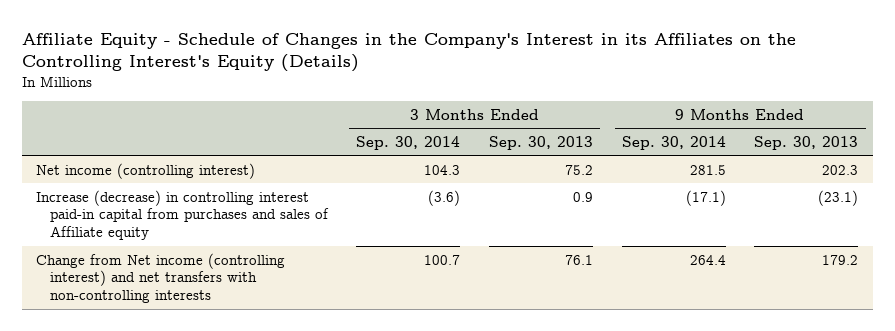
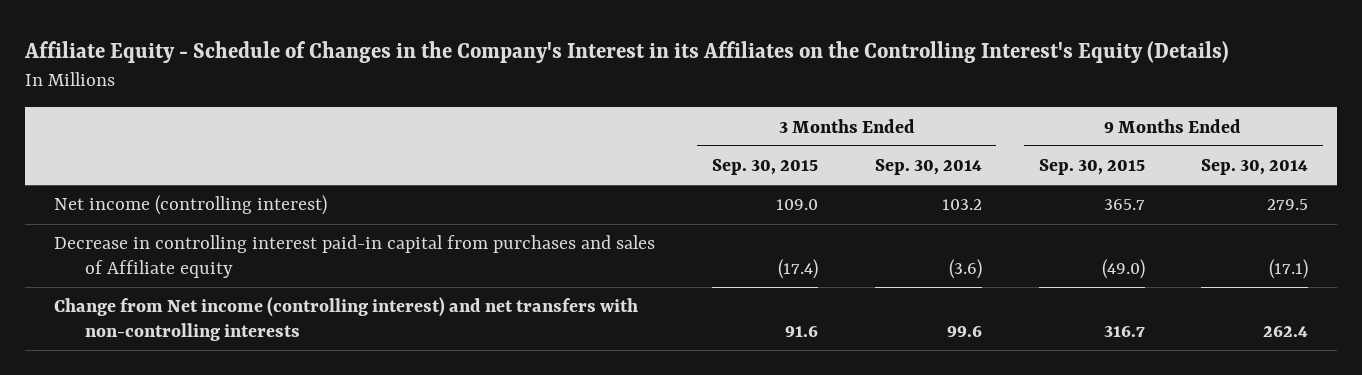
- | 3 Months Ended Sep. 30, 2014 | 3 Months Ended Sep. 30, 2013 | 9 Months Ended Sep. 30, 2014 | 9 Months Ended Sep. 30, 2013
+ | 3 Months Ended Sep. 30, 2015 | 3 Months Ended Sep. 30, 2014 | 9 Months Ended Sep. 30, 2015 | 9 Months Ended Sep. 30, 2014
- Net income (controlling interest) | 104.3 | 75.2 | 281.5 | 202.3
- Increase (decrease) in controlling interest paid-in capital from purchases and sales of Affiliate equity | (3.6) | 0.9 | (17.1) | (23.1)
- Change from Net income (controlling interest) and net transfers with non-controlling interests | 100.7 | 76.1 | 264.4 | 179.2
+ Net income (controlling interest) | 109.0 | 103.2 | 365.7 | 279.5
+ Decrease in controlling interest paid-in capital from purchases and sales of Affiliate equity | (17.4) | (3.6) | (49.0) | (17.1)
+ Change from Net income (controlling interest) and net transfers with non-controlling interests | 91.6 | 99.6 | 316.7 | 262.4

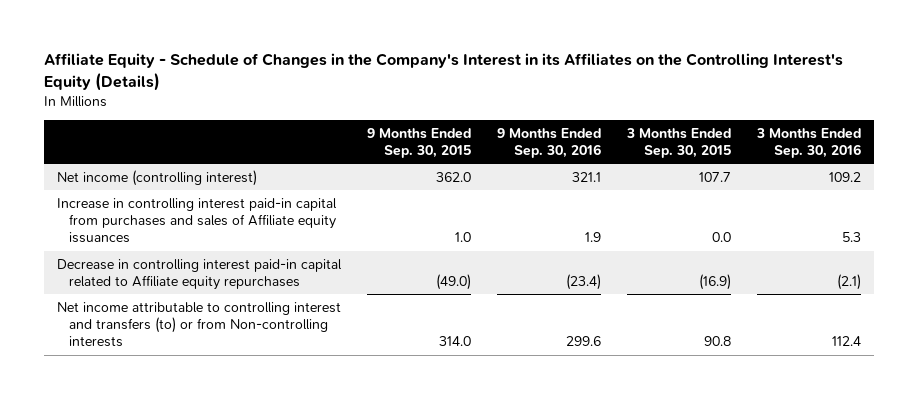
- | 3 Months Ended Sep. 30, 2015 | 3 Months Ended Sep. 30, 2014 | 9 Months Ended Sep. 30, 2015 | 9 Months Ended Sep. 30, 2014
+ | 9 Months Ended Sep. 30, 2015 | 9 Months Ended Sep. 30, 2016 | 3 Months Ended Sep. 30, 2015 | 3 Months Ended Sep. 30, 2016
- Net income (controlling interest) | 109.0 | 103.2 | 365.7 | 279.5
- Decrease in controlling interest paid-in capital from purchases and sales of Affiliate equity | (17.4) | (3.6) | (49.0) | (17.1)
- Change from Net income (controlling interest) and net transfers with non-controlling interests | 91.6 | 99.6 | 316.7 | 262.4
+ Net income (controlling interest) | 362.0 | 321.1 | 107.7 | 109.2
+ Increase in controlling interest paid-in capital from purchases and sales of Affiliate equity issuances | 1.0 | 1.9 | 0.0 | 5.3
+ Decrease in controlling interest paid-in capital related to Affiliate equity repurchases | (49.0) | (23.4) | (16.9) | (2.1)
+ Net income attributable to controlling interest and transfers (to) or from Non-controlling interests | 314.0 | 299.6 | 90.8 | 112.4

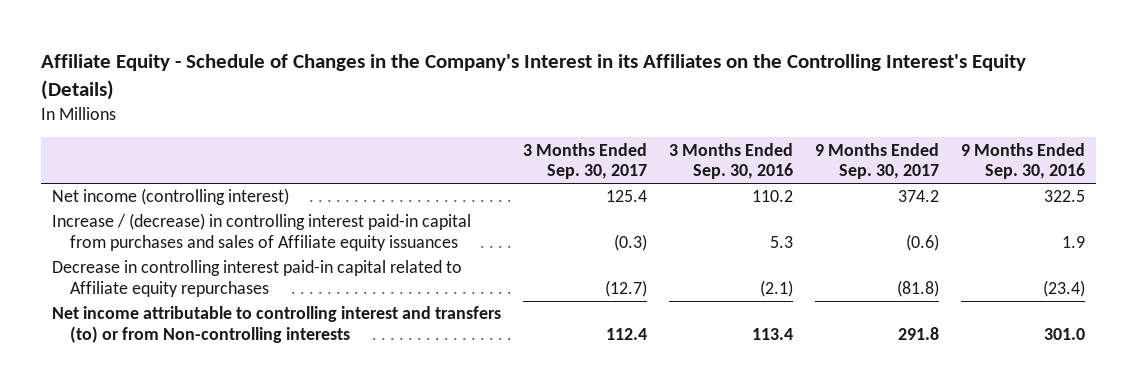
- | 9 Months Ended Sep. 30, 2015 | 9 Months Ended Sep. 30, 2016 | 3 Months Ended Sep. 30, 2015 | 3 Months Ended Sep. 30, 2016
+ | 3 Months Ended Sep. 30, 2017 | 3 Months Ended Sep. 30, 2016 | 9 Months Ended Sep. 30, 2017 | 9 Months Ended Sep. 30, 2016
- Net income (controlling interest) | 362.0 | 321.1 | 107.7 | 109.2
- Increase in controlling interest paid-in capital from purchases and sales of Affiliate equity issuances | 1.0 | 1.9 | 0.0 | 5.3
+ Net income (controlling interest) | 125.4 | 110.2 | 374.2 | 322.5
+ Increase / (decrease) in controlling interest paid-in capital from purchases and sales of Affiliate equity issuances | (0.3) | 5.3 | (0.6) | 1.9
- Net income attributable to controlling interest and transfers (to) or from Non-controlling interests | 314.0 | 299.6 | 90.8 | 112.4
+ Net income attributable to controlling interest and transfers (to) or from Non-controlling interests | 112.4 | 113.4 | 291.8 | 301.0

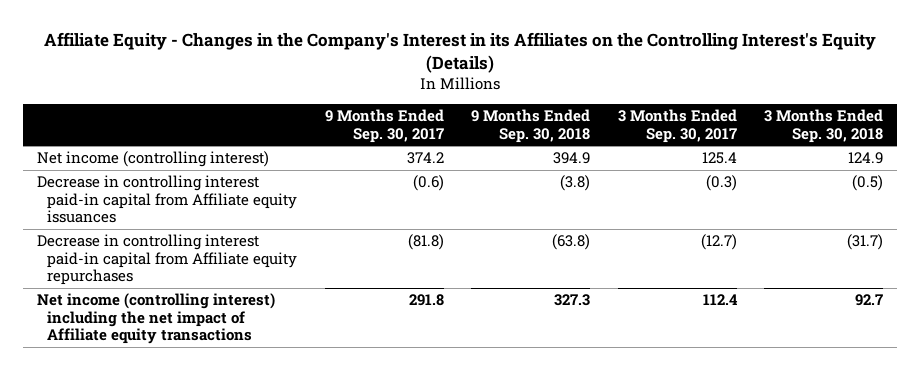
- Affiliate Equity - Schedule of Changes in the Company's Interest in its Affiliates on the Controlling Interest's Equity (Details)
+ Affiliate Equity - Changes in the Company's Interest in its Affiliates on the Controlling Interest's Equity (Details)
- | 3 Months Ended Sep. 30, 2017 | 3 Months Ended Sep. 30, 2016 | 9 Months Ended Sep. 30, 2017 | 9 Months Ended Sep. 30, 2016
+ | 9 Months Ended Sep. 30, 2017 | 9 Months Ended Sep. 30, 2018 | 3 Months Ended Sep. 30, 2017 | 3 Months Ended Sep. 30, 2018
- Increase / (decrease) in controlling interest paid-in capital from purchases and sales of Affiliate equity issuances | (0.3) | 5.3 | (0.6) | 1.9
- Decrease in controlling interest paid-in capital related to Affiliate equity repurchases | (12.7) | (2.1) | (81.8) | (23.4)
- Net income attributable to controlling interest and transfers (to) or from Non-controlling interests | 112.4 | 113.4 | 291.8 | 301.0
+ Decrease in controlling interest paid-in capital from Affiliate equity issuances | (0.6) | (3.8) | (0.3) | (0.5)
+ Decrease in controlling interest paid-in capital from Affiliate equity repurchases | (81.8) | (63.8) | (12.7) | (31.7)
+ Net income (controlling interest) including the net impact of Affiliate equity transactions | 291.8 | 327.3 | 112.4 | 92.7

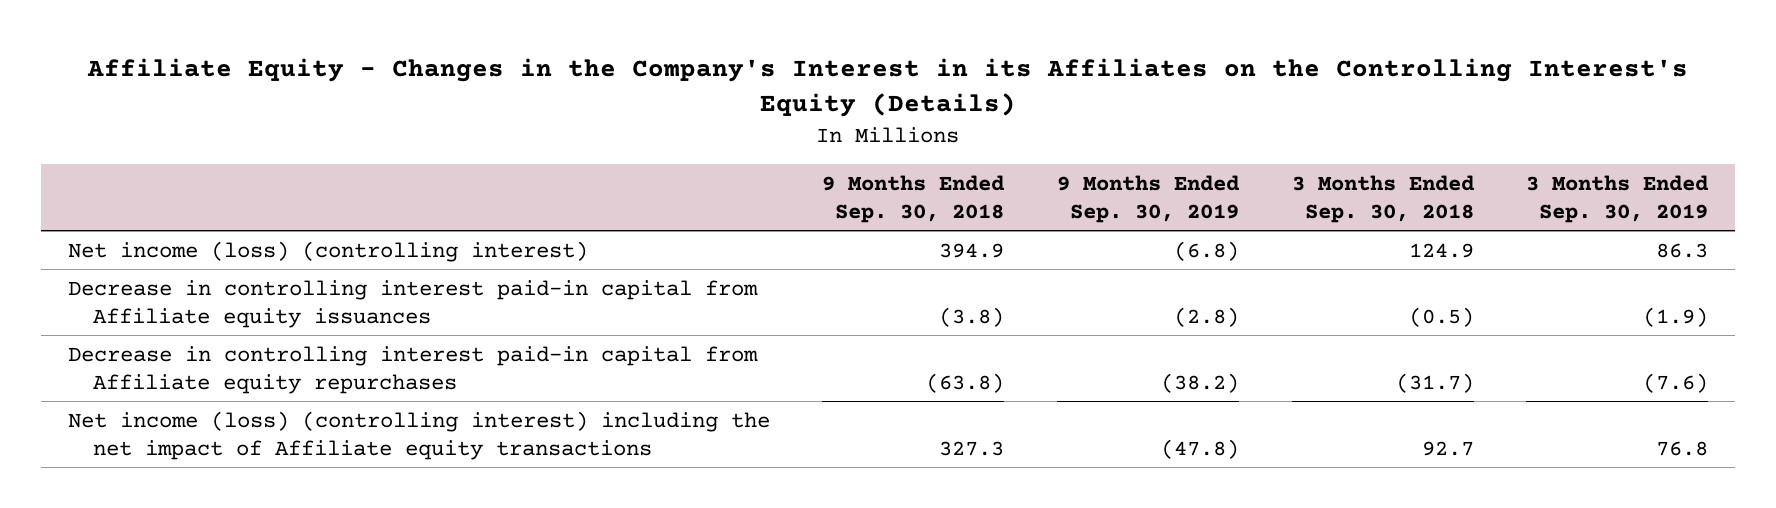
- | 9 Months Ended Sep. 30, 2017 | 9 Months Ended Sep. 30, 2018 | 3 Months Ended Sep. 30, 2017 | 3 Months Ended Sep. 30, 2018
+ | 9 Months Ended Sep. 30, 2018 | 9 Months Ended Sep. 30, 2019 | 3 Months Ended Sep. 30, 2018 | 3 Months Ended Sep. 30, 2019
- Net income (controlling interest) | 374.2 | 394.9 | 125.4 | 124.9
+ Net income (loss) (controlling interest) | 394.9 | (6.8) | 124.9 | 86.3
- Net income (controlling interest) including the net impact of Affiliate equity transactions | 291.8 | 327.3 | 112.4 | 92.7
+ Net income (loss) (controlling interest) including the net impact of Affiliate equity transactions | 327.3 | (47.8) | 92.7 | 76.8

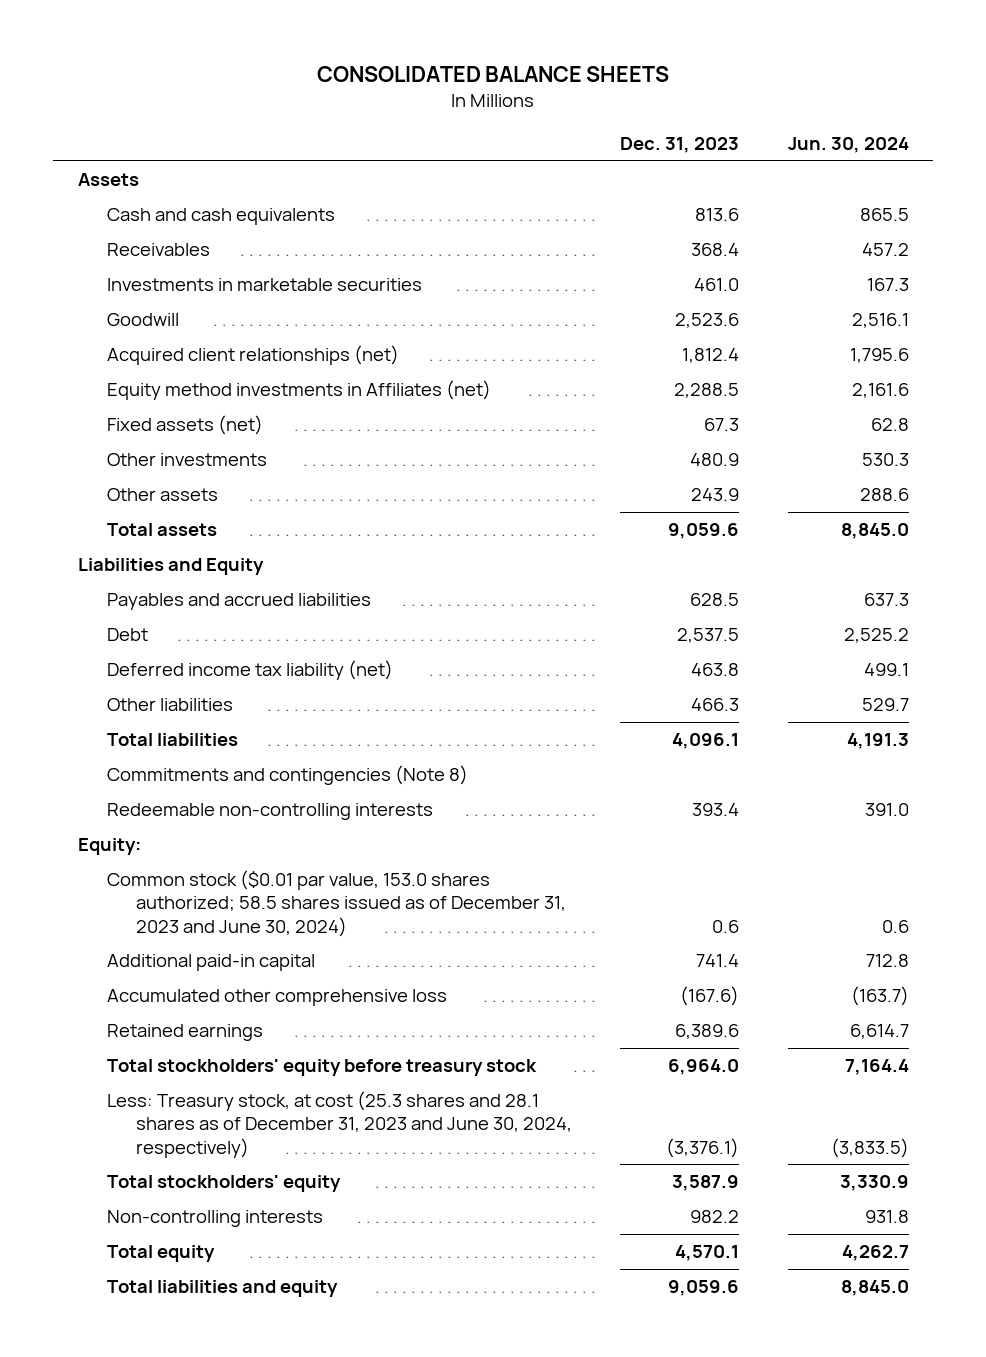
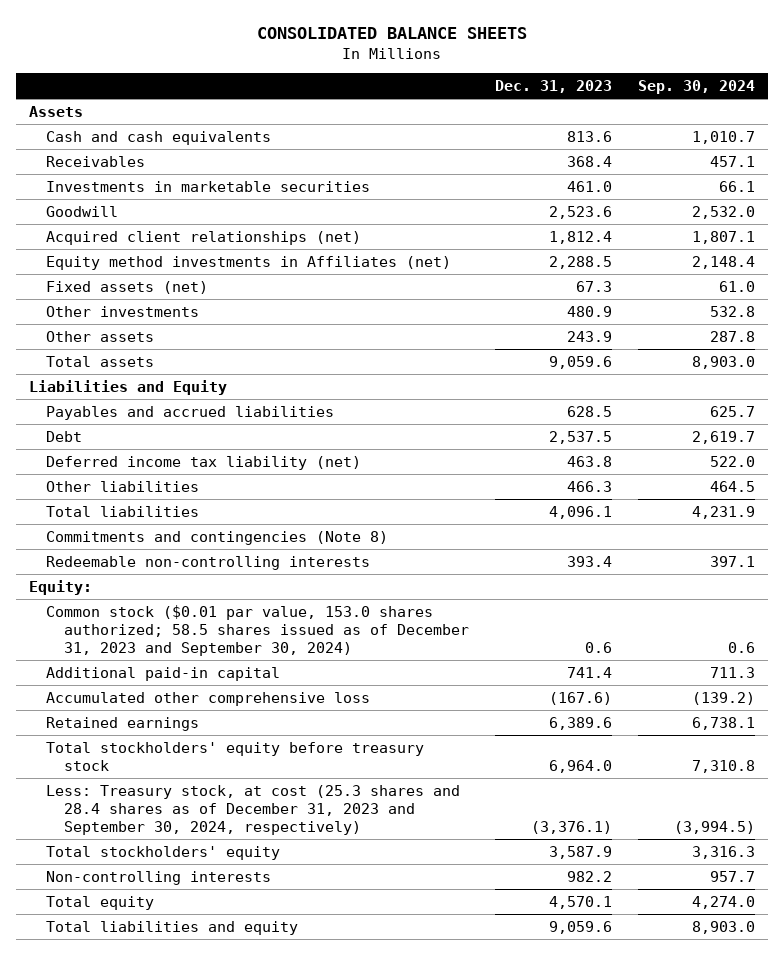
- | Dec. 31, 2023 | Jun. 30, 2024
+ | Dec. 31, 2023 | Sep. 30, 2024
- Common stock ($0.01 par value, 153.0 shares authorized; 58.5 shares issued as of December 31, 2023 and June 30, 2024) | 0.6 | 0.6
+ Common stock ($0.01 par value, 153.0 shares authorized; 58.5 shares issued as of December 31, 2023 and September 30, 2024) | 0.6 | 0.6
- Less: Treasury stock, at cost (25.3 shares and 28.1 shares as of December 31, 2023 and June 30, 2024, respectively) | (3,376.1) | (3,833.5)
+ Less: Treasury stock, at cost (25.3 shares and 28.4 shares as of December 31, 2023 and September 30, 2024, respectively) | (3,376.1) | (3,994.5)

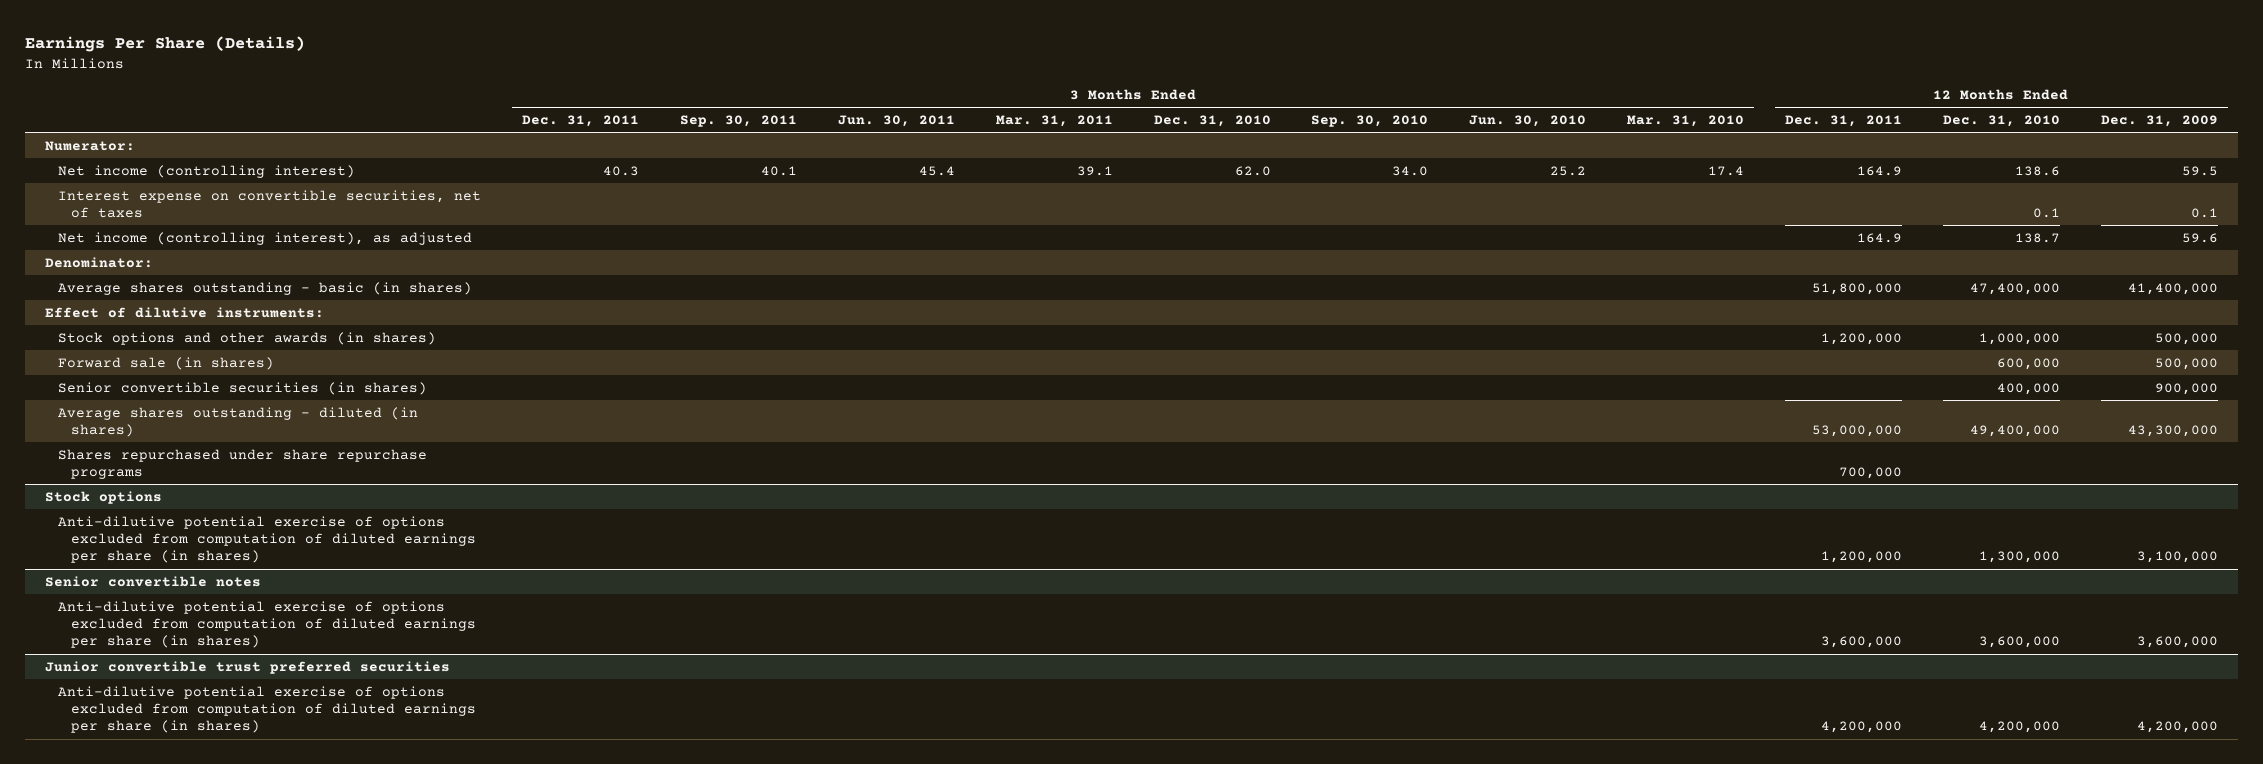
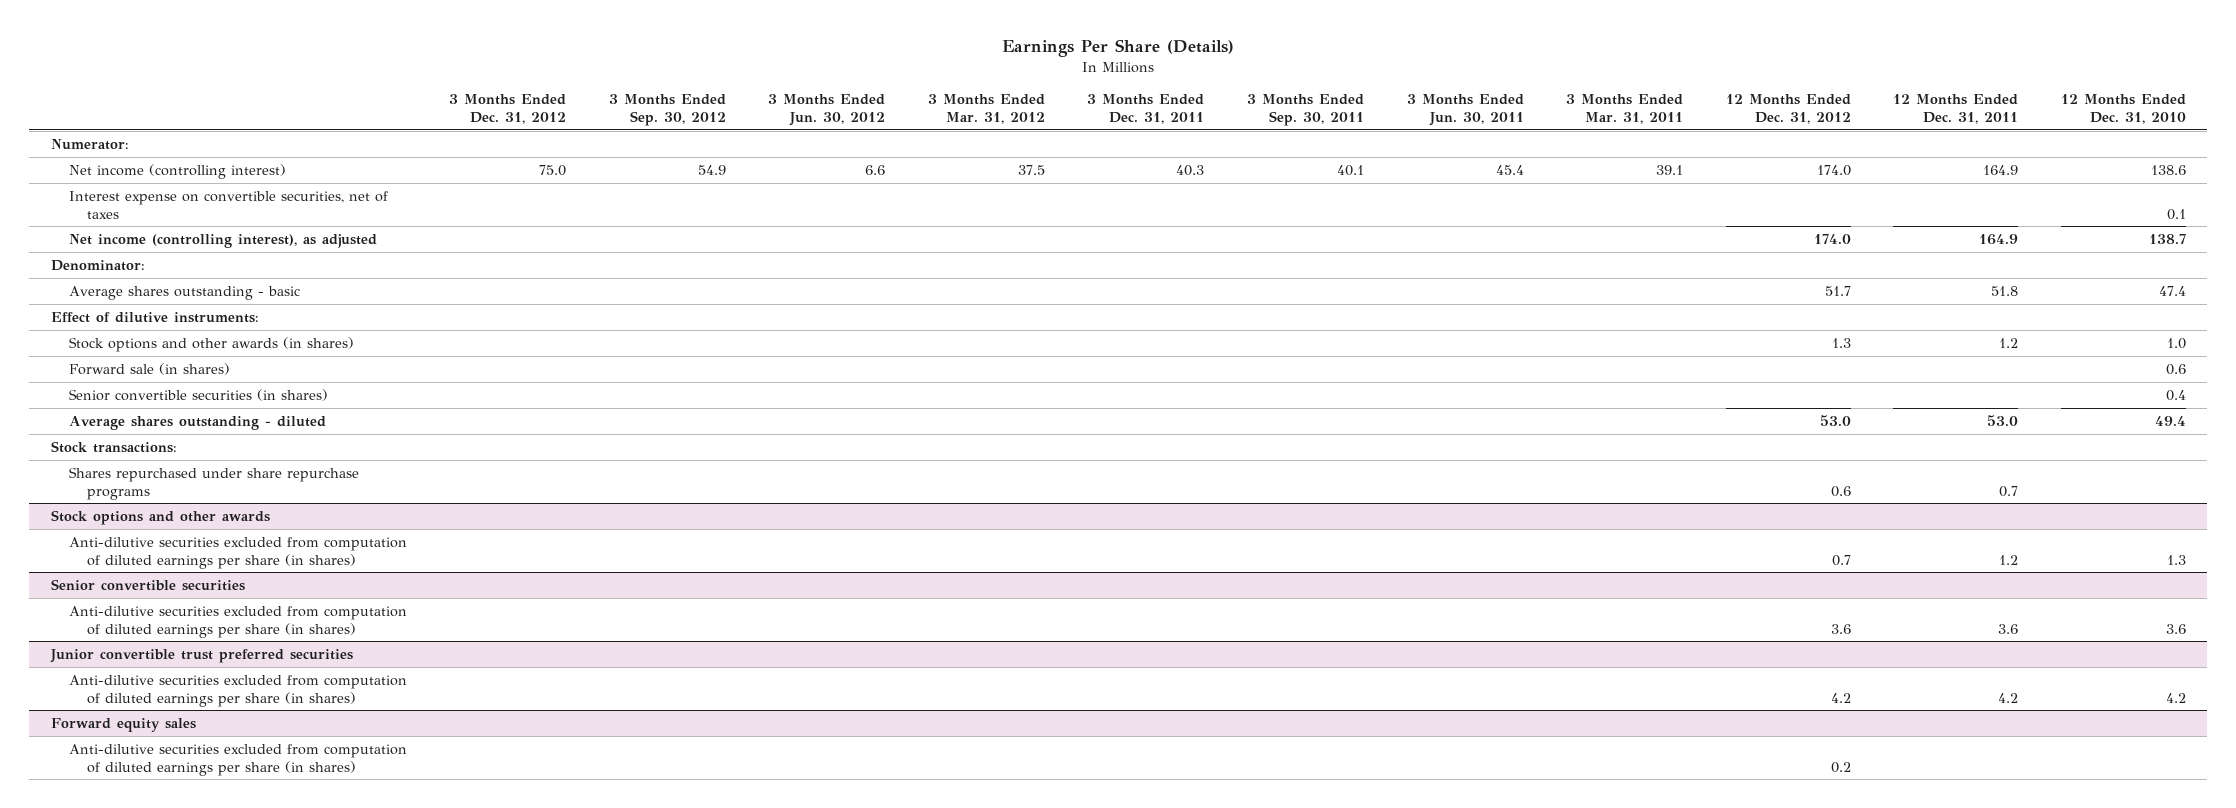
- | 3 Months Ended Dec. 31, 2011 | 3 Months Ended Sep. 30, 2011 | 3 Months Ended Jun. 30, 2011 | 3 Months Ended Mar. 31, 2011 | 3 Months Ended Dec. 31, 2010 | 3 Months Ended Sep. 30, 2010 | 3 Months Ended Jun. 30, 2010 | 3 Months Ended Mar. 31, 2010 | 12 Months Ended Dec. 31, 2011 | 12 Months Ended Dec. 31, 2010 | 12 Months Ended Dec. 31, 2009
+ | 3 Months Ended Dec. 31, 2012 | 3 Months Ended Sep. 30, 2012 | 3 Months Ended Jun. 30, 2012 | 3 Months Ended Mar. 31, 2012 | 3 Months Ended Dec. 31, 2011 | 3 Months Ended Sep. 30, 2011 | 3 Months Ended Jun. 30, 2011 | 3 Months Ended Mar. 31, 2011 | 12 Months Ended Dec. 31, 2012 | 12 Months Ended Dec. 31, 2011 | 12 Months Ended Dec. 31, 2010
- Average shares outstanding - basic (in shares) | | | | | | | | | 51,800,000 | 47,400,000 | 41,400,000
+ Average shares outstanding - basic | | | | | | | | | 51.7 | 51.8 | 47.4
- Stock options and other awards (in shares) | | | | | | | | | 1,200,000 | 1,000,000 | 500,000
- Forward sale (in shares) | | | | | | | | | | 600,000 | 500,000
- Senior convertible securities (in shares) | | | | | | | | | | 400,000 | 900,000
- Average shares outstanding - diluted (in shares) | | | | | | | | | 53,000,000 | 49,400,000 | 43,300,000
- Shares repurchased under share repurchase programs | | | | | | | | | 700,000 | |
- Stock options
- Anti-dilutive potential exercise of options excluded from computation of diluted earnings per share (in shares) | | | | | | | | | 1,200,000 | 1,300,000 | 3,100,000
- Senior convertible notes
- Anti-dilutive potential exercise of options excluded from computation of diluted earnings per share (in shares) | | | | | | | | | 3,600,000 | 3,600,000 | 3,600,000
+ Stock options and other awards (in shares) | | | | | | | | | 1.3 | 1.2 | 1.0
+ Forward sale (in shares) | | | | | | | | | | | 0.6
+ Senior convertible securities (in shares) | | | | | | | | | | | 0.4
+ Average shares outstanding - diluted | | | | | | | | | 53.0 | 53.0 | 49.4
+ Stock transactions:
+ Shares repurchased under share repurchase programs | | | | | | | | | 0.6 | 0.7 |
+ Stock options and other awards
+ Anti-dilutive securities excluded from computation of diluted earnings per share (in shares) | | | | | | | | | 0.7 | 1.2 | 1.3
+ Senior convertible securities
+ Anti-dilutive securities excluded from computation of diluted earnings per share (in shares) | | | | | | | | | 3.6 | 3.6 | 3.6
@ Junior convertible trust preferred securities
- Anti-dilutive potential exercise of options excluded from computation of diluted earnings per share (in shares) | | | | | | | | | 4,200,000 | 4,200,000 | 4,200,000
+ Anti-dilutive securities excluded from computation of diluted earnings per share (in shares) | | | | | | | | | 4.2 | 4.2 | 4.2
+ Forward equity sales
+ Anti-dilutive securities excluded from computation of diluted earnings per share (in shares) | | | | | | | | | 0.2 | |

